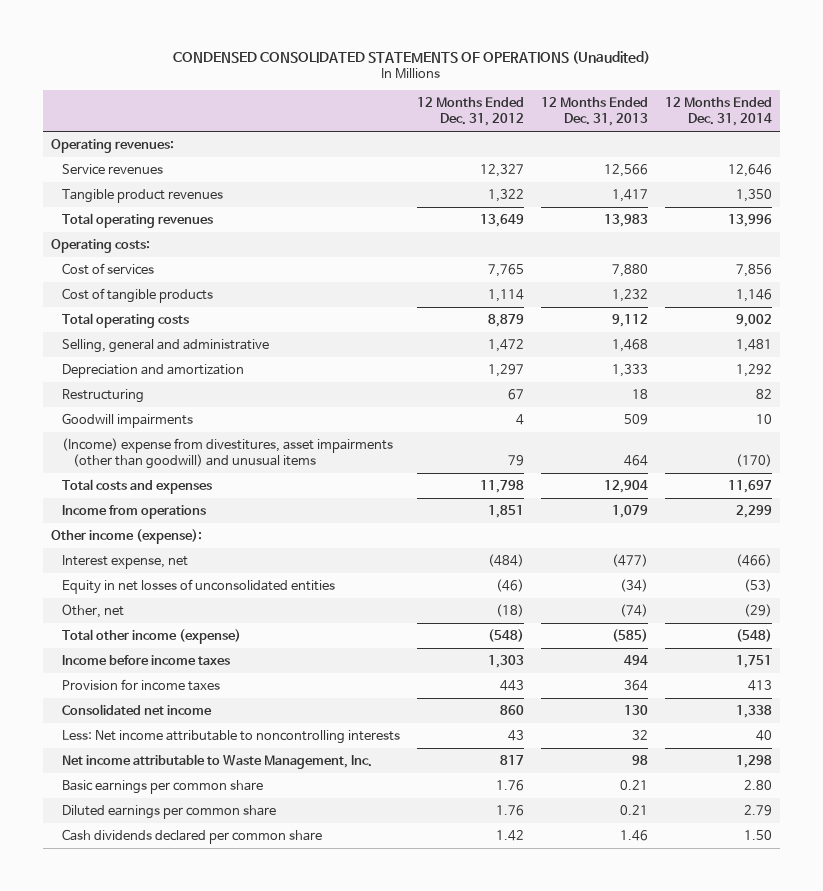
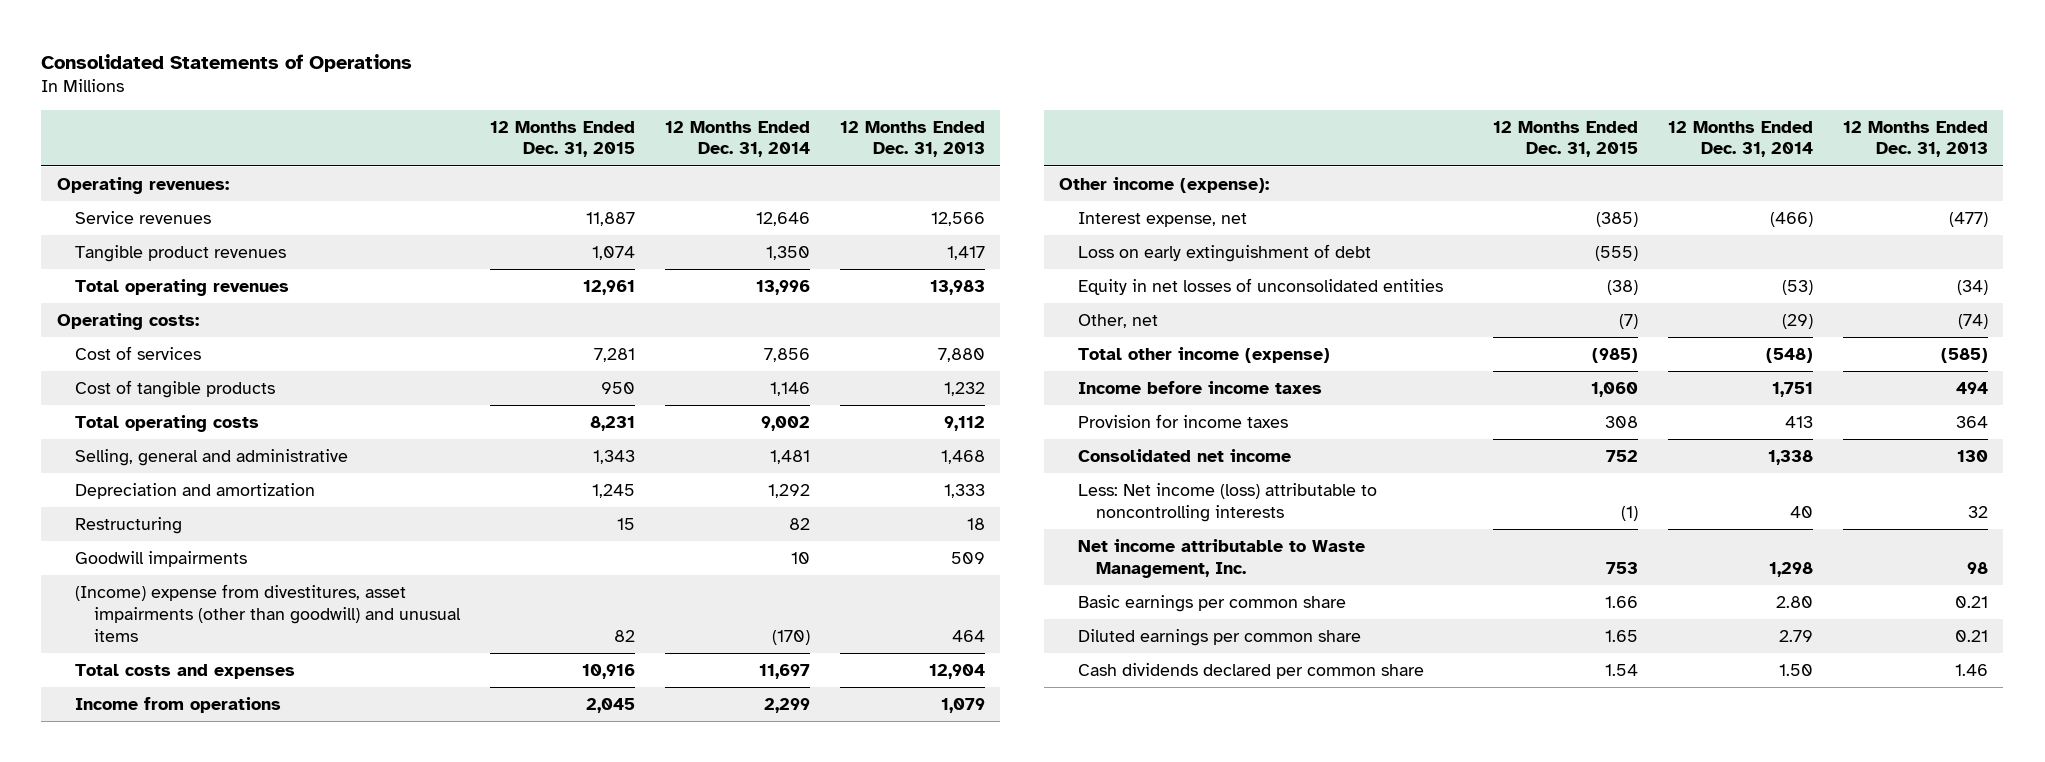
- CONDENSED CONSOLIDATED STATEMENTS OF OPERATIONS (Unaudited)
+ Consolidated Statements of Operations
- | 12 Months Ended Dec. 31, 2012 | 12 Months Ended Dec. 31, 2013 | 12 Months Ended Dec. 31, 2014
+ | 12 Months Ended Dec. 31, 2015 | 12 Months Ended Dec. 31, 2014 | 12 Months Ended Dec. 31, 2013
+ Loss on early extinguishment of debt | (555) | |
- Less: Net income attributable to noncontrolling interests | 43 | 32 | 40
+ Less: Net income (loss) attributable to noncontrolling interests | (1) | 40 | 32

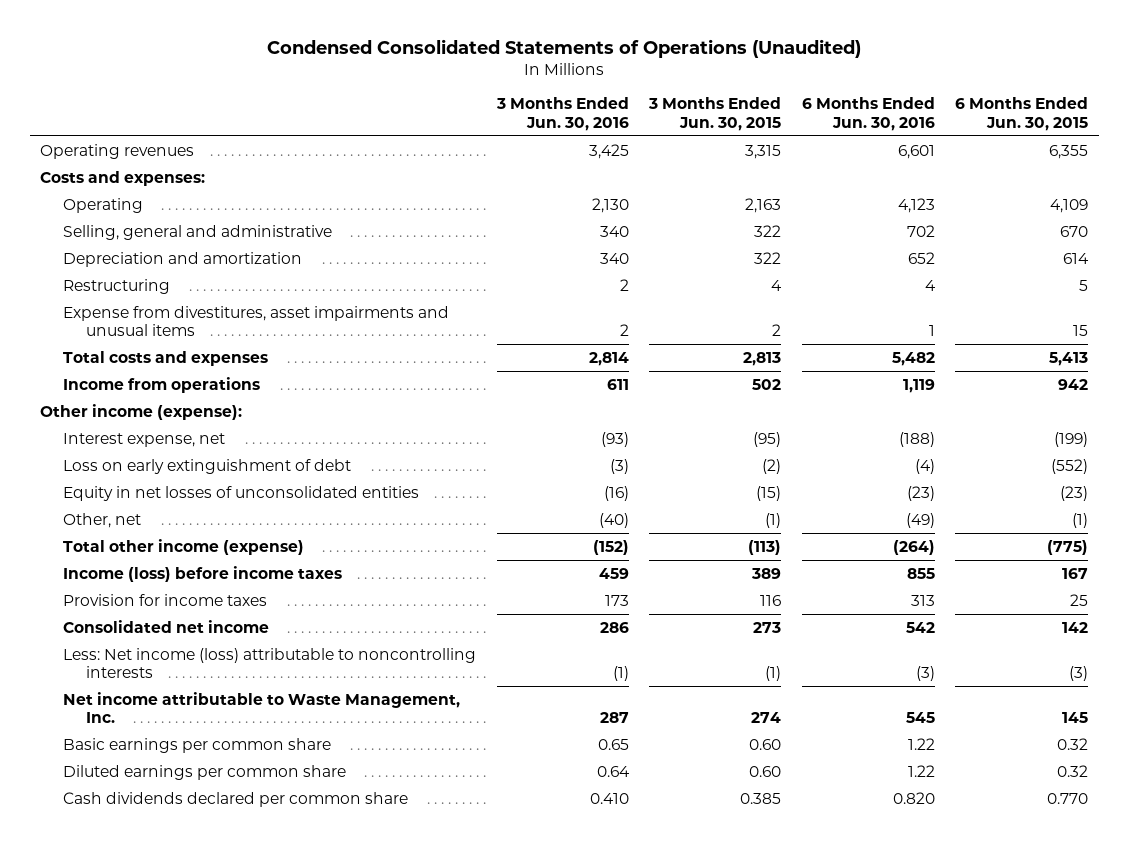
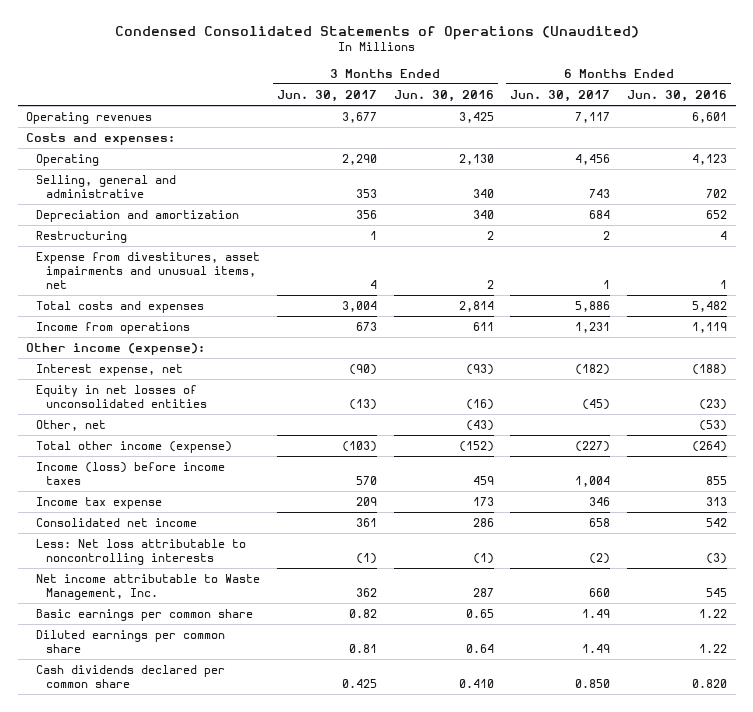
- | 3 Months Ended Jun. 30, 2016 | 3 Months Ended Jun. 30, 2015 | 6 Months Ended Jun. 30, 2016 | 6 Months Ended Jun. 30, 2015
+ | 3 Months Ended Jun. 30, 2017 | 3 Months Ended Jun. 30, 2016 | 6 Months Ended Jun. 30, 2017 | 6 Months Ended Jun. 30, 2016
- Expense from divestitures, asset impairments and unusual items | 2 | 2 | 1 | 15
+ Expense from divestitures, asset impairments and unusual items, net | 4 | 2 | 1 | 1
- Loss on early extinguishment of debt | (3) | (2) | (4) | (552)
- Other, net | (40) | (1) | (49) | (1)
+ Other, net | | (43) | | (53)
- Provision for income taxes | 173 | 116 | 313 | 25
+ Income tax expense | 209 | 173 | 346 | 313
- Less: Net income (loss) attributable to noncontrolling interests | (1) | (1) | (3) | (3)
+ Less: Net loss attributable to noncontrolling interests | (1) | (1) | (2) | (3)

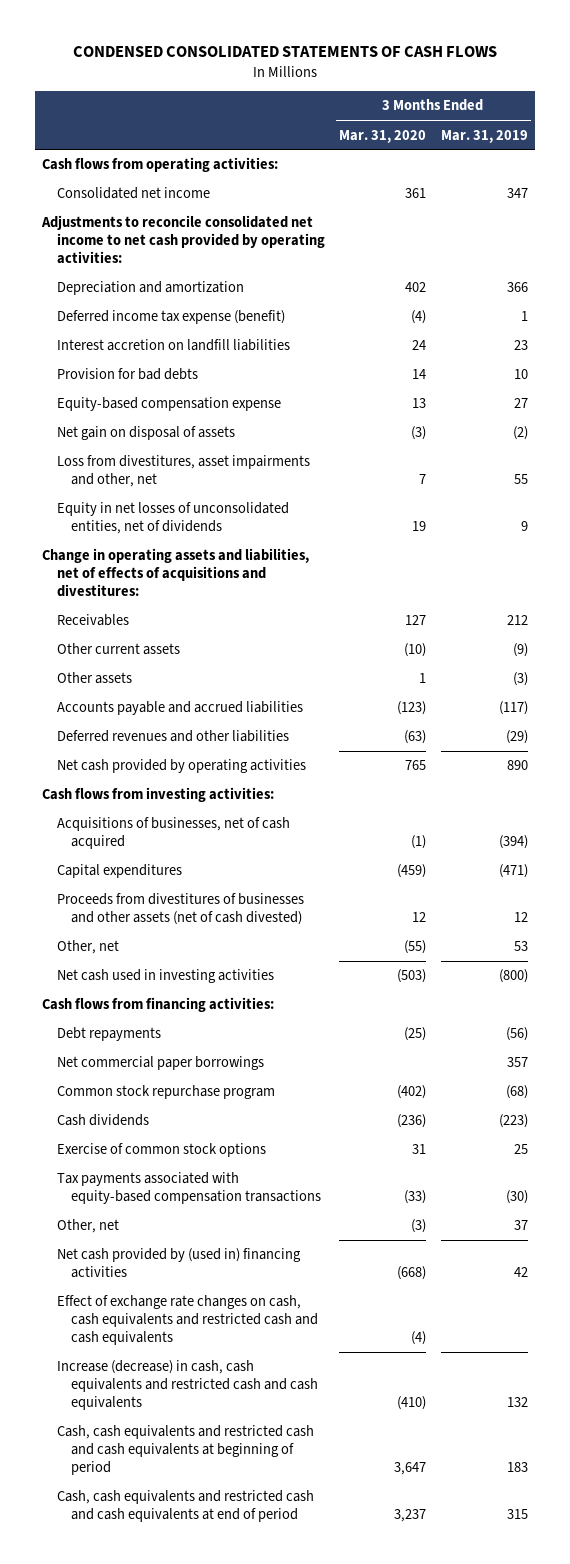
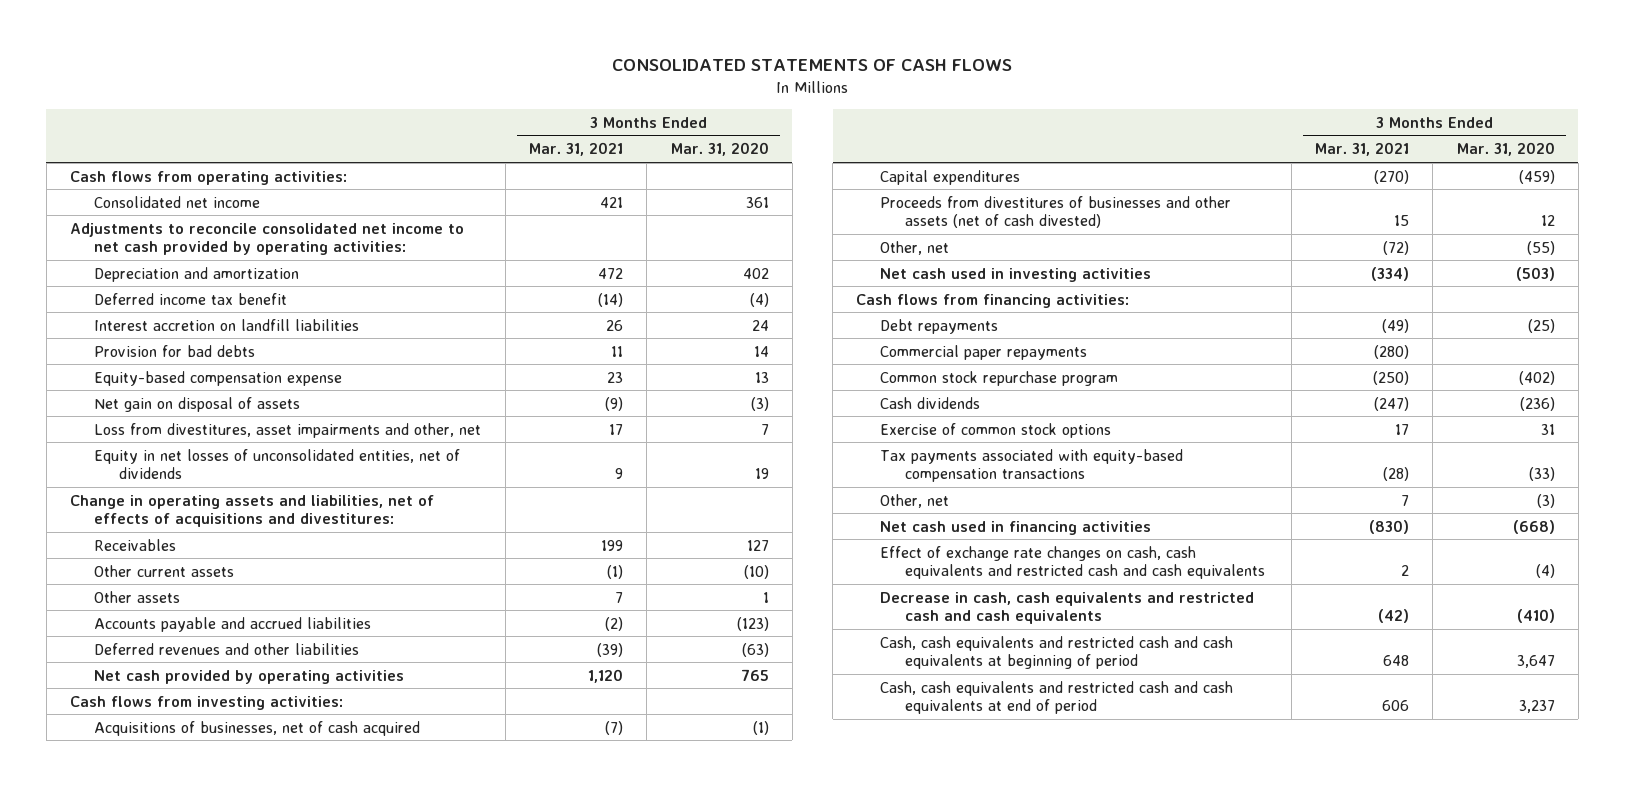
- CONDENSED CONSOLIDATED STATEMENTS OF CASH FLOWS
+ CONSOLIDATED STATEMENTS OF CASH FLOWS
- | 3 Months Ended Mar. 31, 2020 | 3 Months Ended Mar. 31, 2019
+ | 3 Months Ended Mar. 31, 2021 | 3 Months Ended Mar. 31, 2020
- Deferred income tax expense (benefit) | (4) | 1
+ Deferred income tax benefit | (14) | (4)
- Net commercial paper borrowings | | 357
+ Commercial paper repayments | (280) |
- Net cash provided by (used in) financing activities | (668) | 42
+ Net cash used in financing activities | (830) | (668)
- Increase (decrease) in cash, cash equivalents and restricted cash and cash equivalents | (410) | 132
+ Decrease in cash, cash equivalents and restricted cash and cash equivalents | (42) | (410)

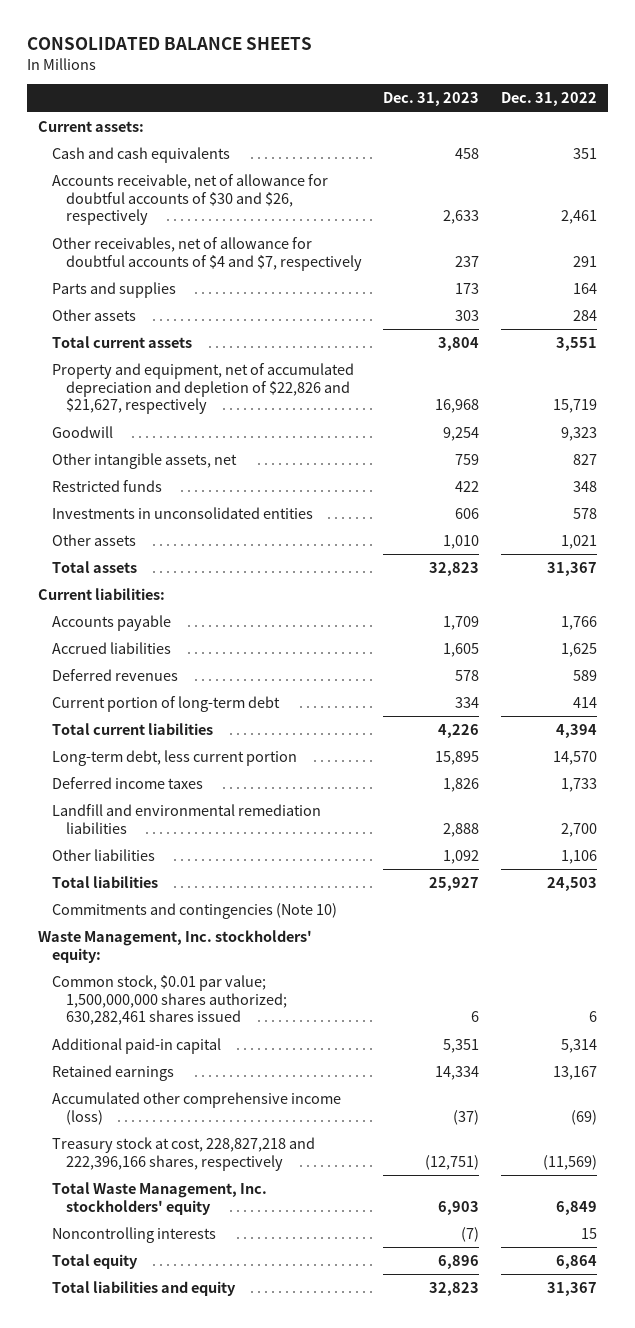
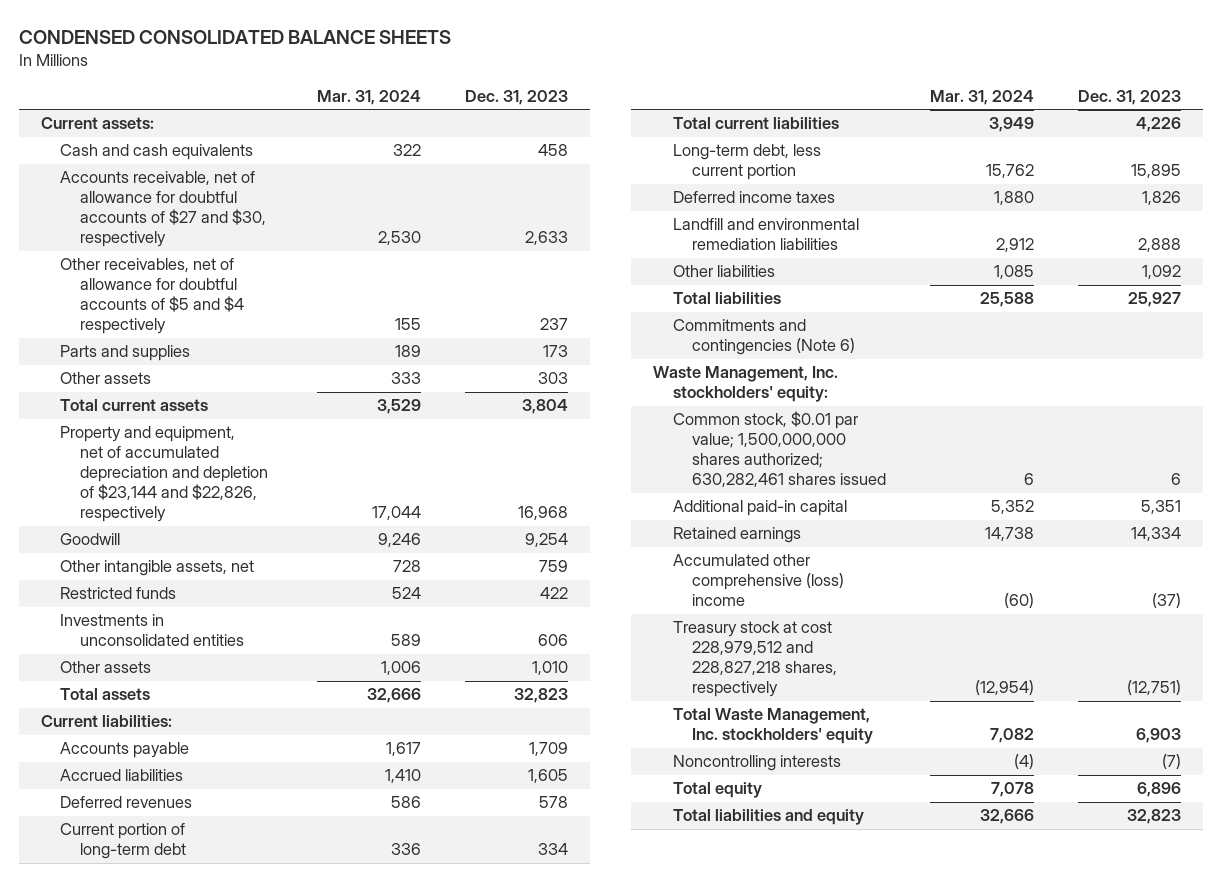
- CONSOLIDATED BALANCE SHEETS
+ CONDENSED CONSOLIDATED BALANCE SHEETS
- | Dec. 31, 2023 | Dec. 31, 2022
+ | Mar. 31, 2024 | Dec. 31, 2023
- Accounts receivable, net of allowance for doubtful accounts of $30 and $26, respectively | 2,633 | 2,461
- Other receivables, net of allowance for doubtful accounts of $4 and $7, respectively | 237 | 291
+ Accounts receivable, net of allowance for doubtful accounts of $27 and $30, respectively | 2,530 | 2,633
+ Other receivables, net of allowance for doubtful accounts of $5 and $4 respectively | 155 | 237
- Property and equipment, net of accumulated depreciation and depletion of $22,826 and $21,627, respectively | 16,968 | 15,719
+ Property and equipment, net of accumulated depreciation and depletion of $23,144 and $22,826, respectively | 17,044 | 16,968
- Commitments and contingencies (Note 10)
+ Commitments and contingencies (Note 6)
- Accumulated other comprehensive income (loss) | (37) | (69)
- Treasury stock at cost, 228,827,218 and 222,396,166 shares, respectively | (12,751) | (11,569)
+ Accumulated other comprehensive (loss) income | (60) | (37)
+ Treasury stock at cost 228,979,512 and 228,827,218 shares, respectively | (12,954) | (12,751)

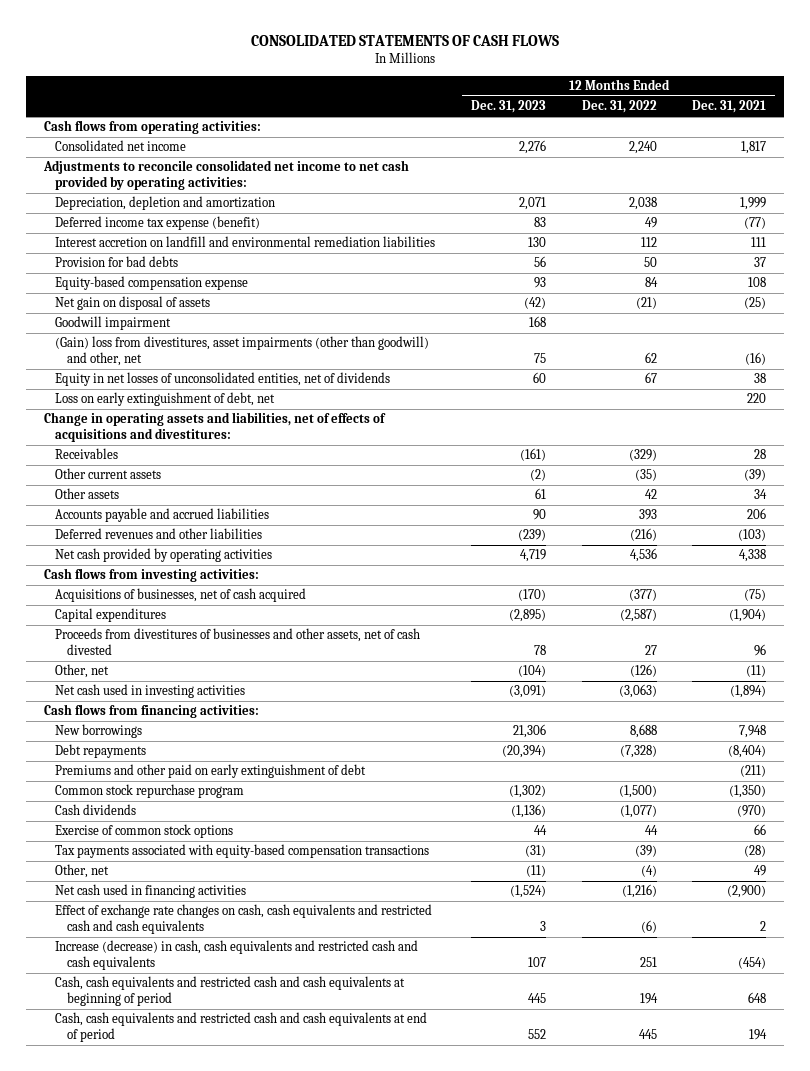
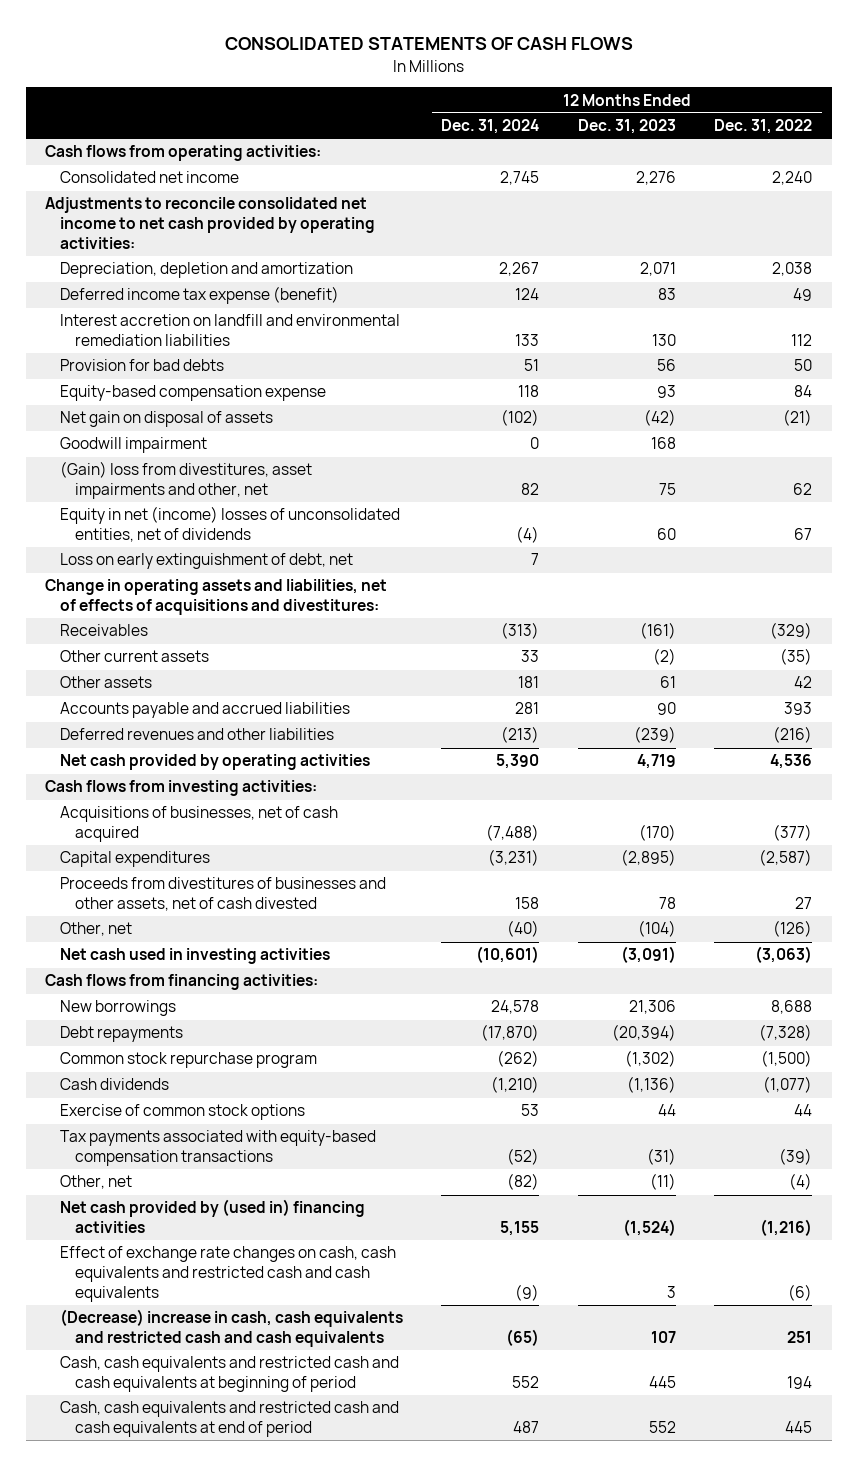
- | 12 Months Ended Dec. 31, 2023 | 12 Months Ended Dec. 31, 2022 | 12 Months Ended Dec. 31, 2021
+ | 12 Months Ended Dec. 31, 2024 | 12 Months Ended Dec. 31, 2023 | 12 Months Ended Dec. 31, 2022
- (Gain) loss from divestitures, asset impairments (other than goodwill) and other, net | 75 | 62 | (16)
- Equity in net losses of unconsolidated entities, net of dividends | 60 | 67 | 38
+ (Gain) loss from divestitures, asset impairments and other, net | 82 | 75 | 62
+ Equity in net (income) losses of unconsolidated entities, net of dividends | (4) | 60 | 67
- Premiums and other paid on early extinguishment of debt | | | (211)
- Net cash used in financing activities | (1,524) | (1,216) | (2,900)
+ Net cash provided by (used in) financing activities | 5,155 | (1,524) | (1,216)
- Increase (decrease) in cash, cash equivalents and restricted cash and cash equivalents | 107 | 251 | (454)
+ (Decrease) increase in cash, cash equivalents and restricted cash and cash equivalents | (65) | 107 | 251

